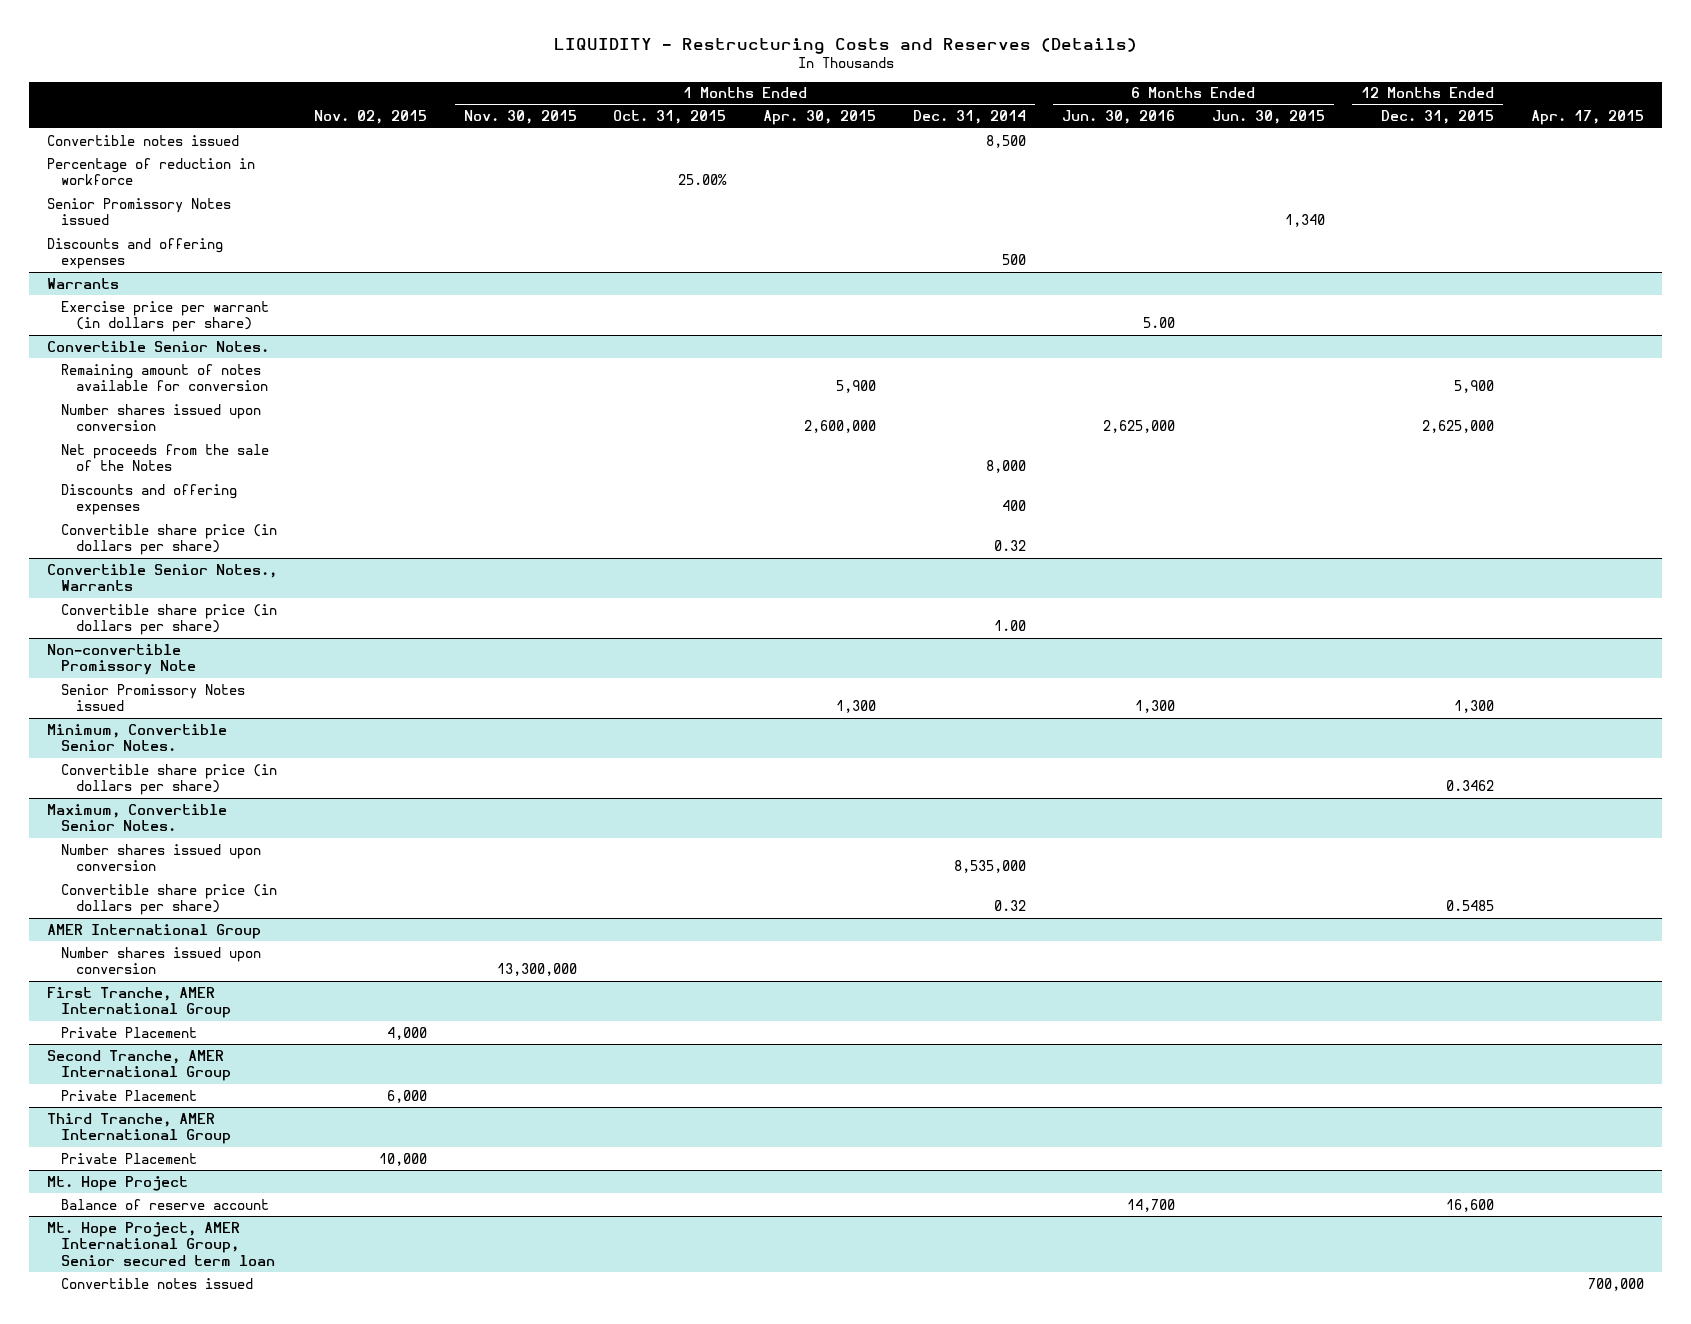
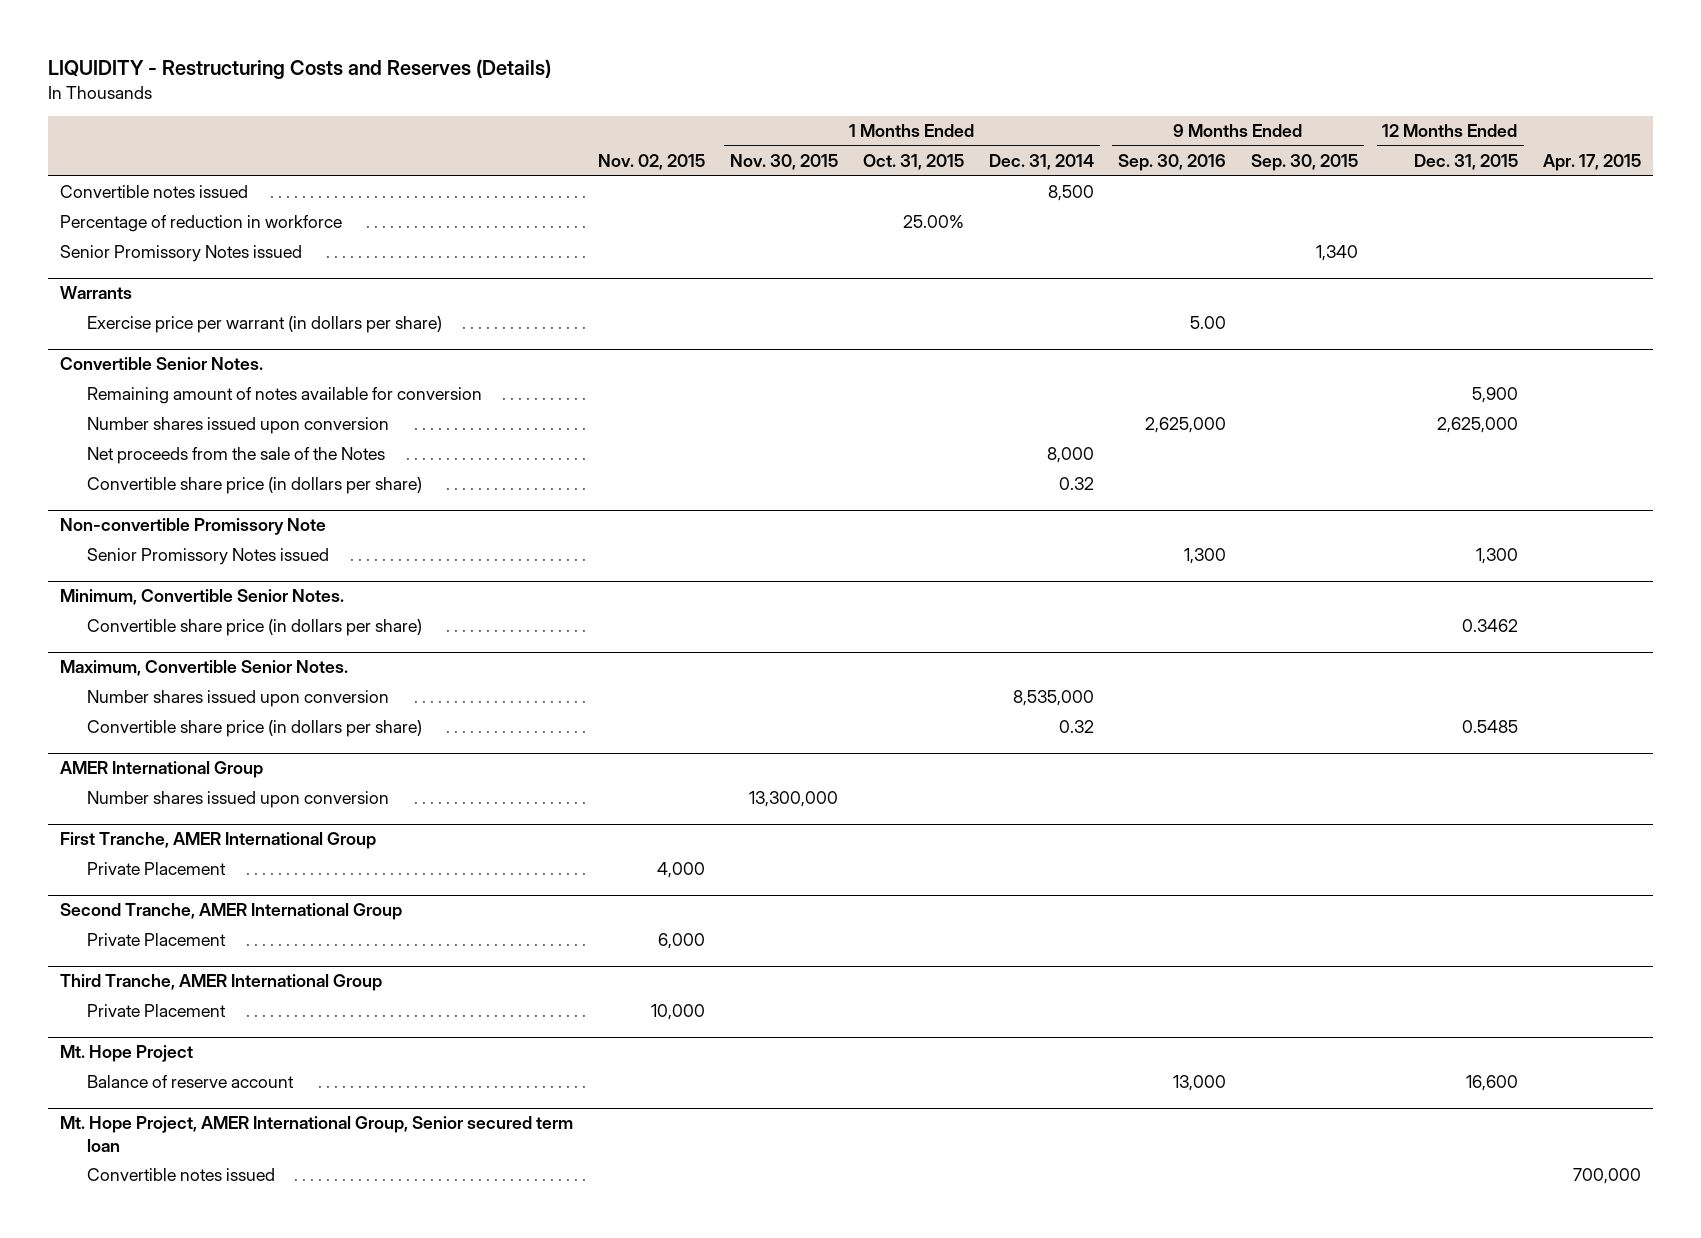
- | Nov. 02, 2015 | 1 Months Ended Nov. 30, 2015 | 1 Months Ended Oct. 31, 2015 | 1 Months Ended Apr. 30, 2015 | 1 Months Ended Dec. 31, 2014 | 6 Months Ended Jun. 30, 2016 | 6 Months Ended Jun. 30, 2015 | 12 Months Ended Dec. 31, 2015 | Apr. 17, 2015
+ | Nov. 02, 2015 | 1 Months Ended Nov. 30, 2015 | 1 Months Ended Oct. 31, 2015 | 1 Months Ended Dec. 31, 2014 | 9 Months Ended Sep. 30, 2016 | 9 Months Ended Sep. 30, 2015 | 12 Months Ended Dec. 31, 2015 | Apr. 17, 2015
- Discounts and offering expenses | | | | | 500 | | | |
@ Convertible Senior Notes.
- Discounts and offering expenses | | | | | 400 | | | |
- Convertible Senior Notes., Warrants
- Convertible share price (in dollars per share) | | | | | 1.00 | | | |

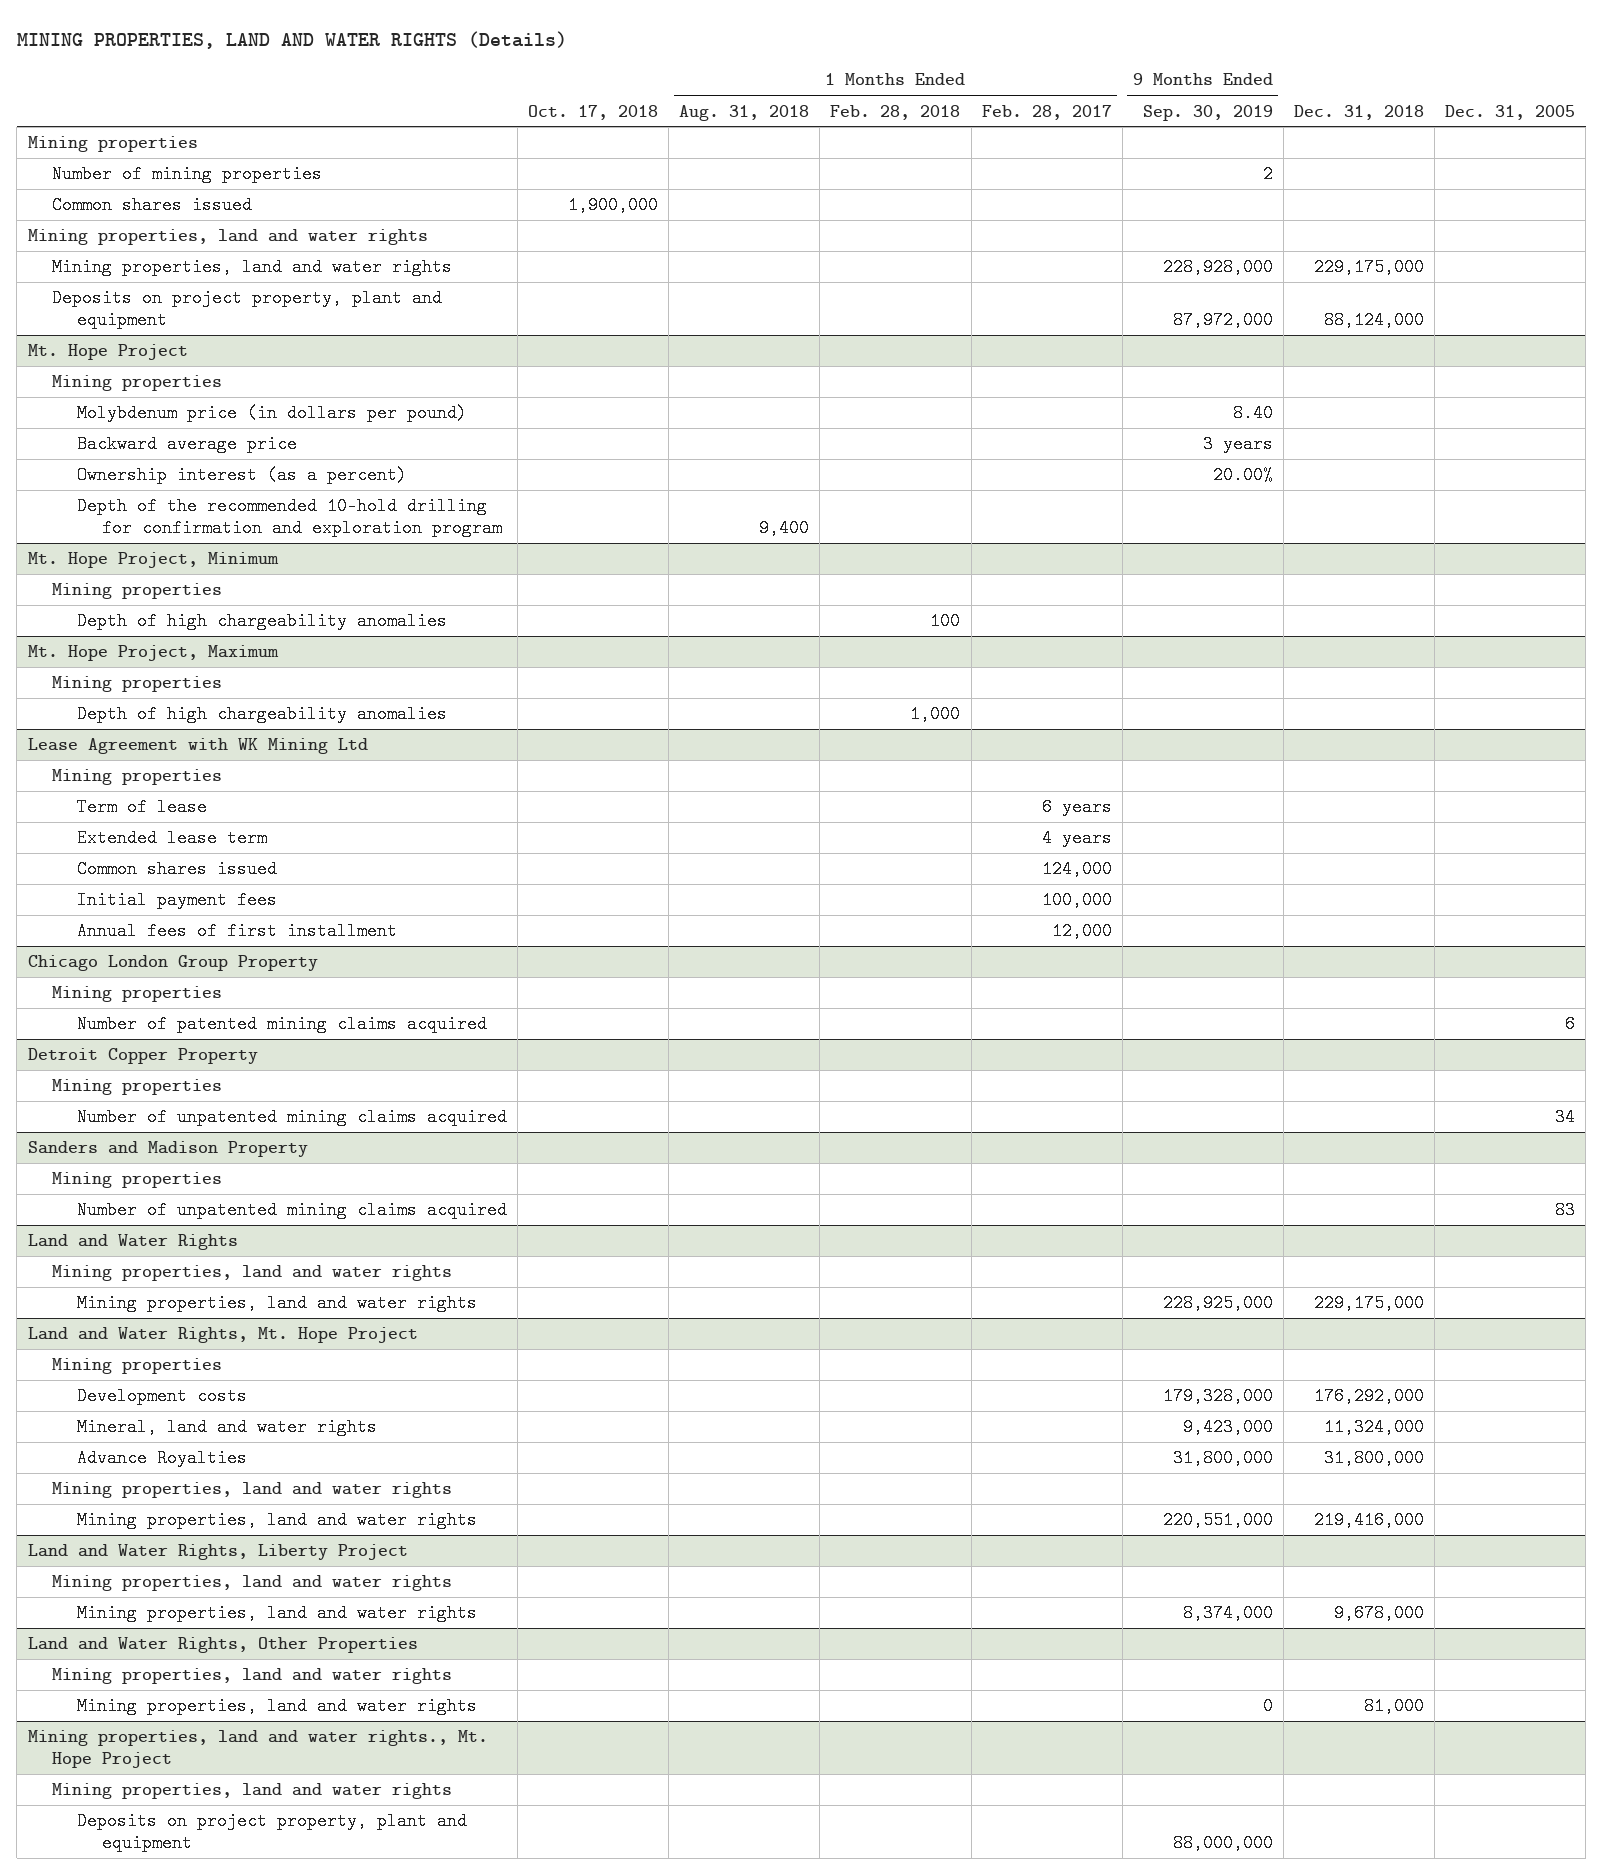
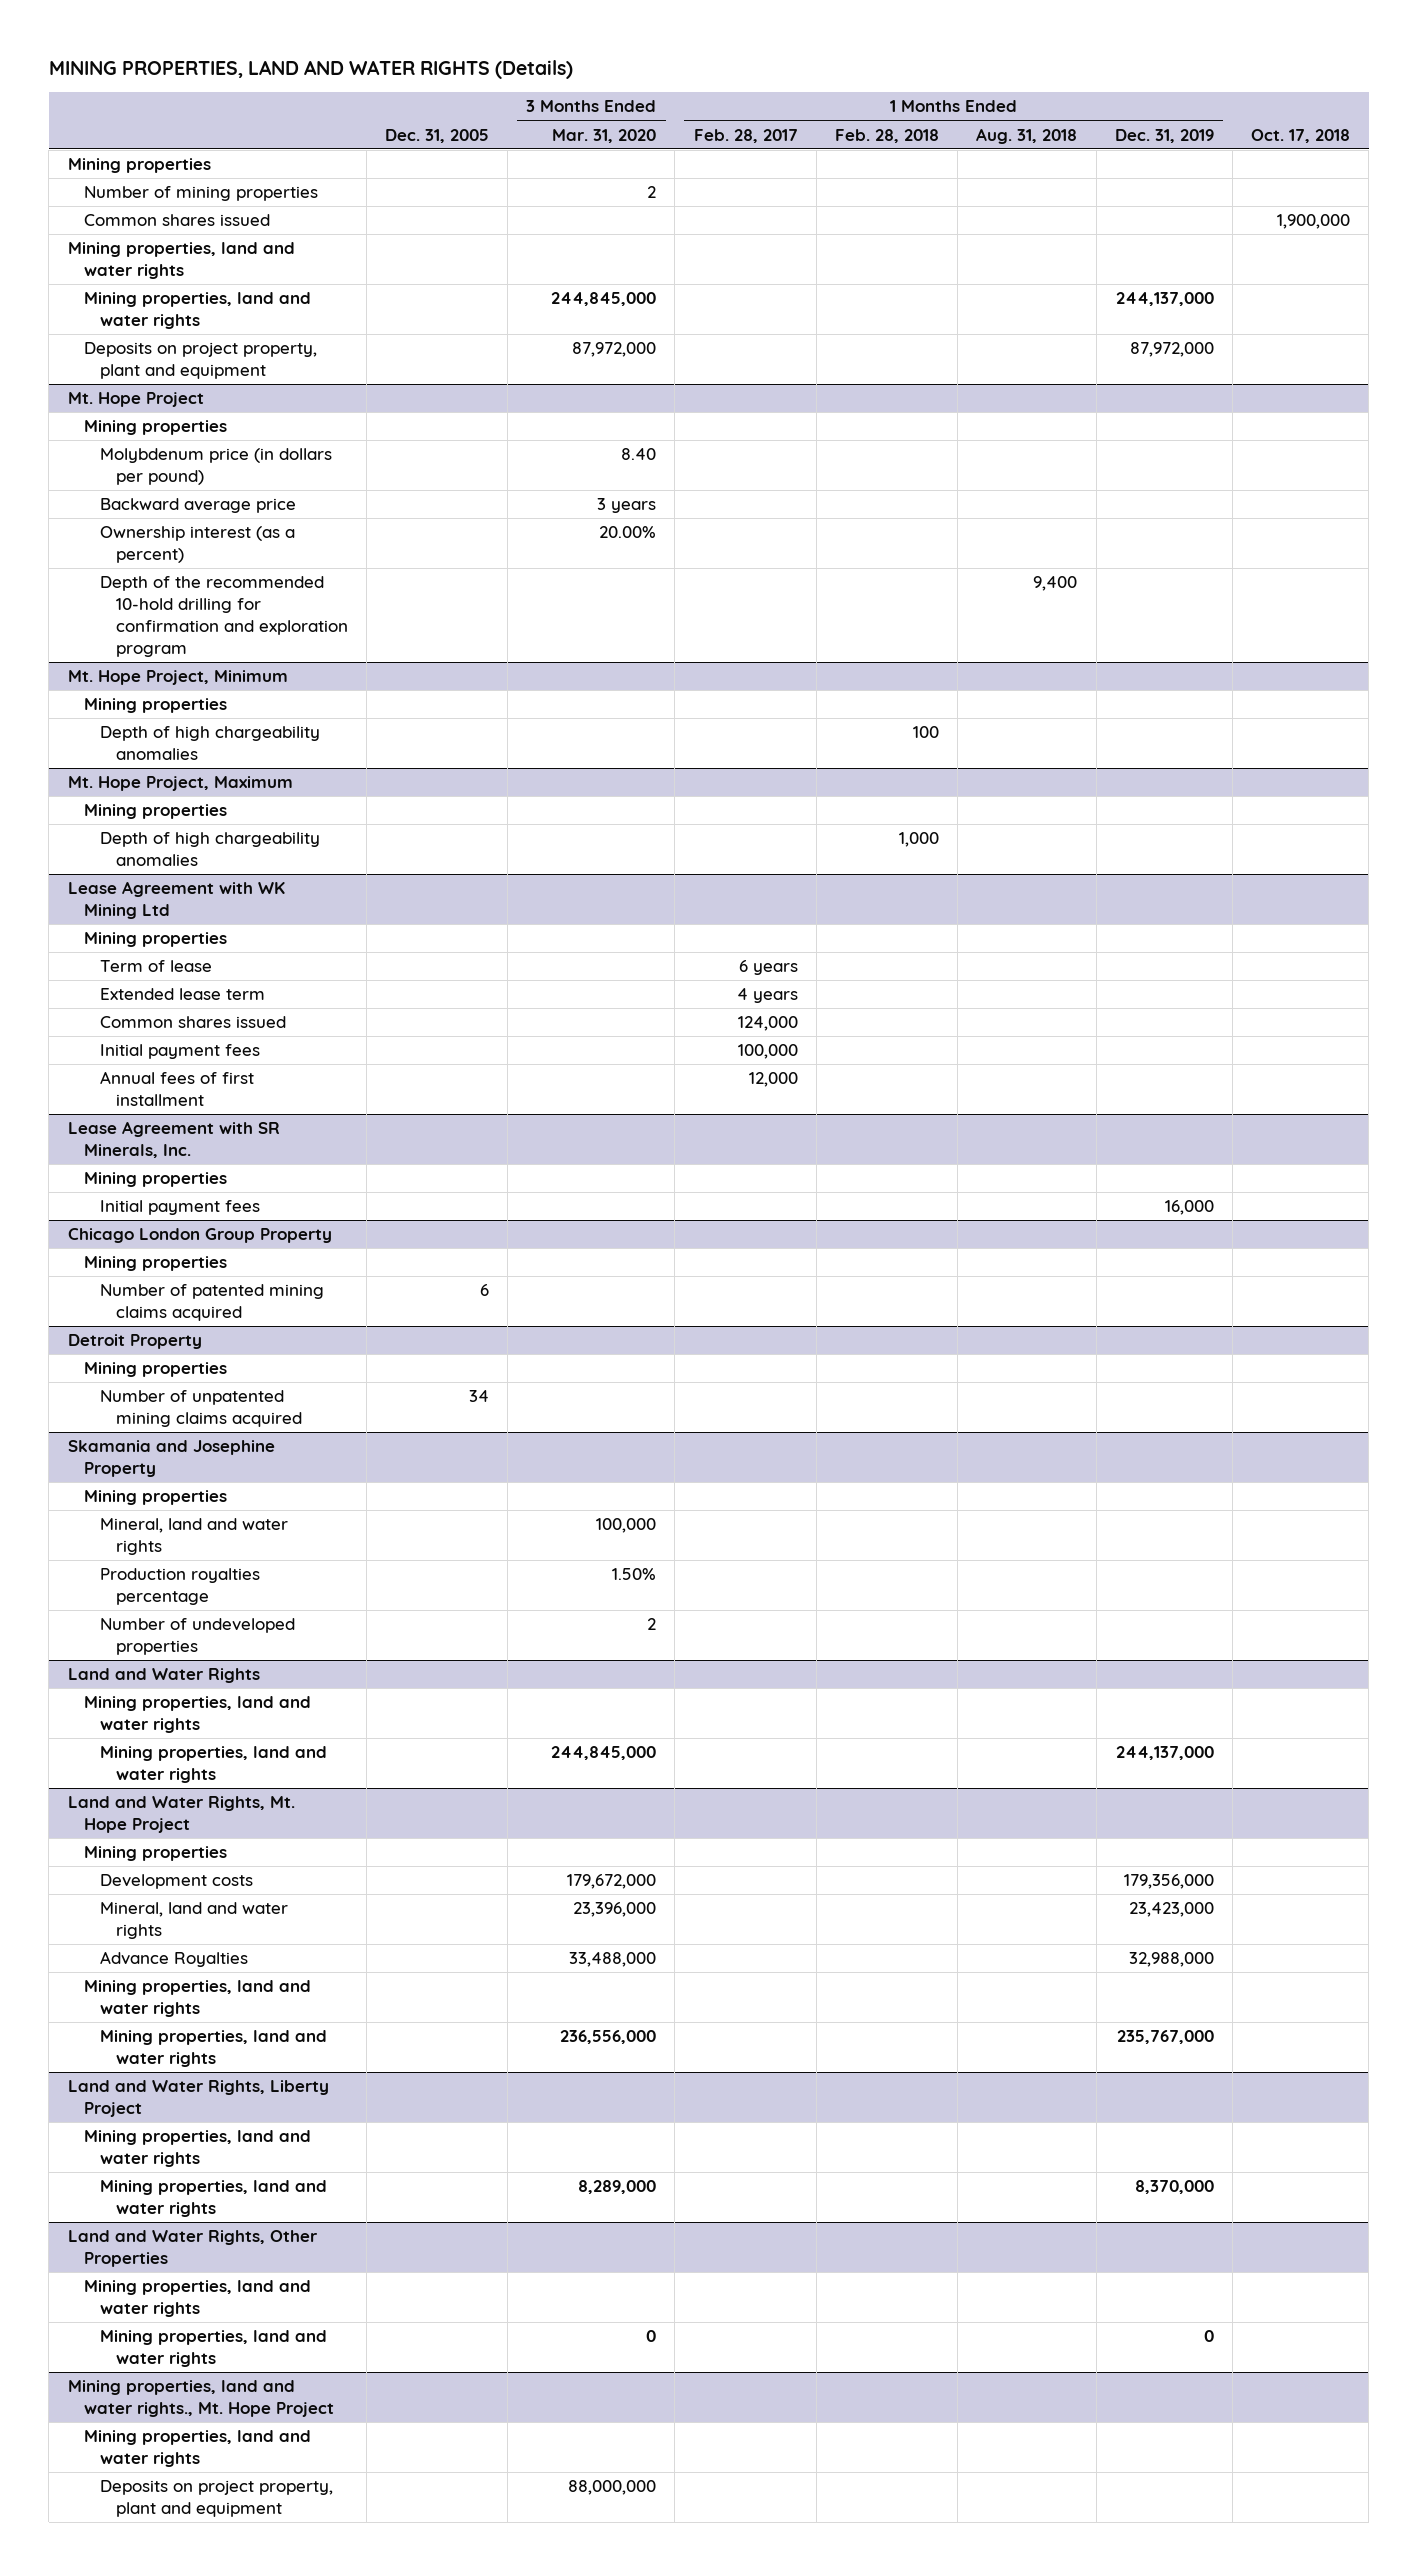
- | Oct. 17, 2018 | 1 Months Ended Aug. 31, 2018 | 1 Months Ended Feb. 28, 2018 | 1 Months Ended Feb. 28, 2017 | 9 Months Ended Sep. 30, 2019 | Dec. 31, 2018 | Dec. 31, 2005
+ | Dec. 31, 2005 | 3 Months Ended Mar. 31, 2020 | 1 Months Ended Feb. 28, 2017 | 1 Months Ended Feb. 28, 2018 | 1 Months Ended Aug. 31, 2018 | 1 Months Ended Dec. 31, 2019 | Oct. 17, 2018
+ Lease Agreement with SR Minerals, Inc.
+ Mining properties
+ Initial payment fees | | | | | | 16,000 |
- Detroit Copper Property
+ Detroit Property
- Sanders and Madison Property
- Mining properties
- Number of unpatented mining claims acquired | | | | | | | 83
+ Skamania and Josephine Property
+ Mining properties
+ Mineral, land and water rights | | 100,000 | | | | |
+ Production royalties percentage | | 1.50% | | | | |
+ Number of undeveloped properties | | 2 | | | | |

